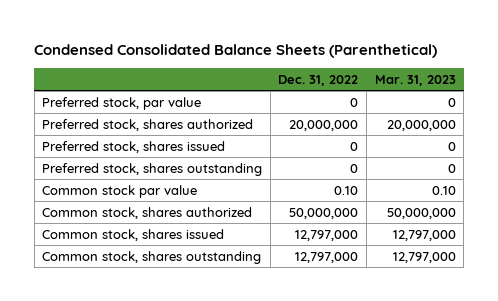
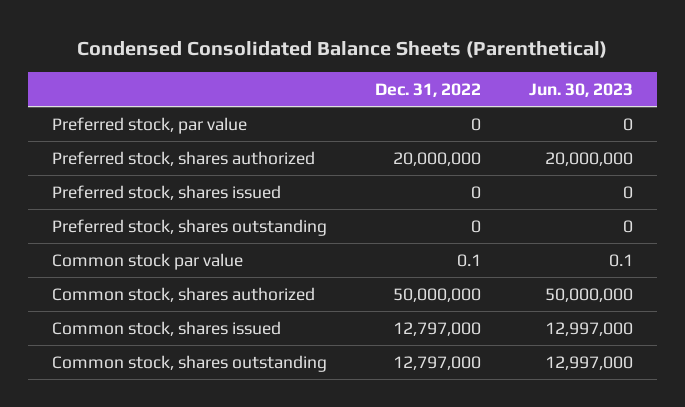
- | Dec. 31, 2022 | Mar. 31, 2023
+ | Dec. 31, 2022 | Jun. 30, 2023
- Common stock par value | 0.10 | 0.10
+ Common stock par value | 0.1 | 0.1

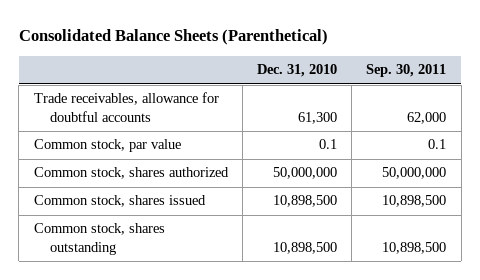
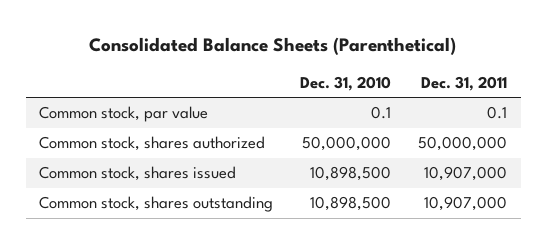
- | Dec. 31, 2010 | Sep. 30, 2011
+ | Dec. 31, 2010 | Dec. 31, 2011
- Trade receivables, allowance for doubtful accounts | 61,300 | 62,000

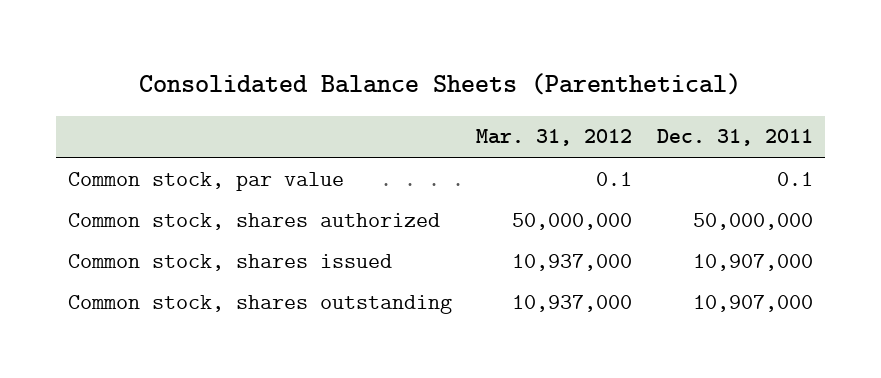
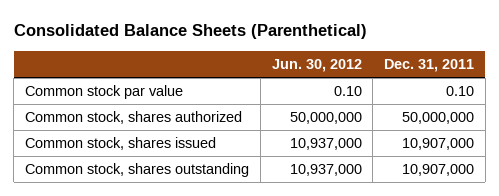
- | Mar. 31, 2012 | Dec. 31, 2011
+ | Jun. 30, 2012 | Dec. 31, 2011
- Common stock, par value | 0.1 | 0.1
+ Common stock par value | 0.10 | 0.10

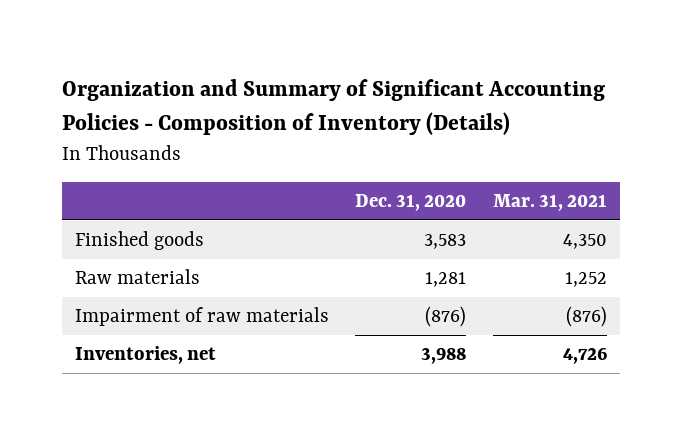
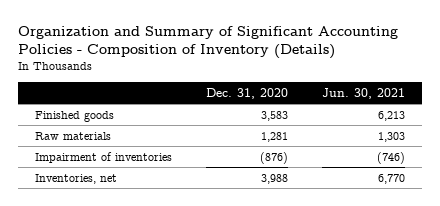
- | Dec. 31, 2020 | Mar. 31, 2021
+ | Dec. 31, 2020 | Jun. 30, 2021
- Impairment of raw materials | (876) | (876)
+ Impairment of inventories | (876) | (746)

